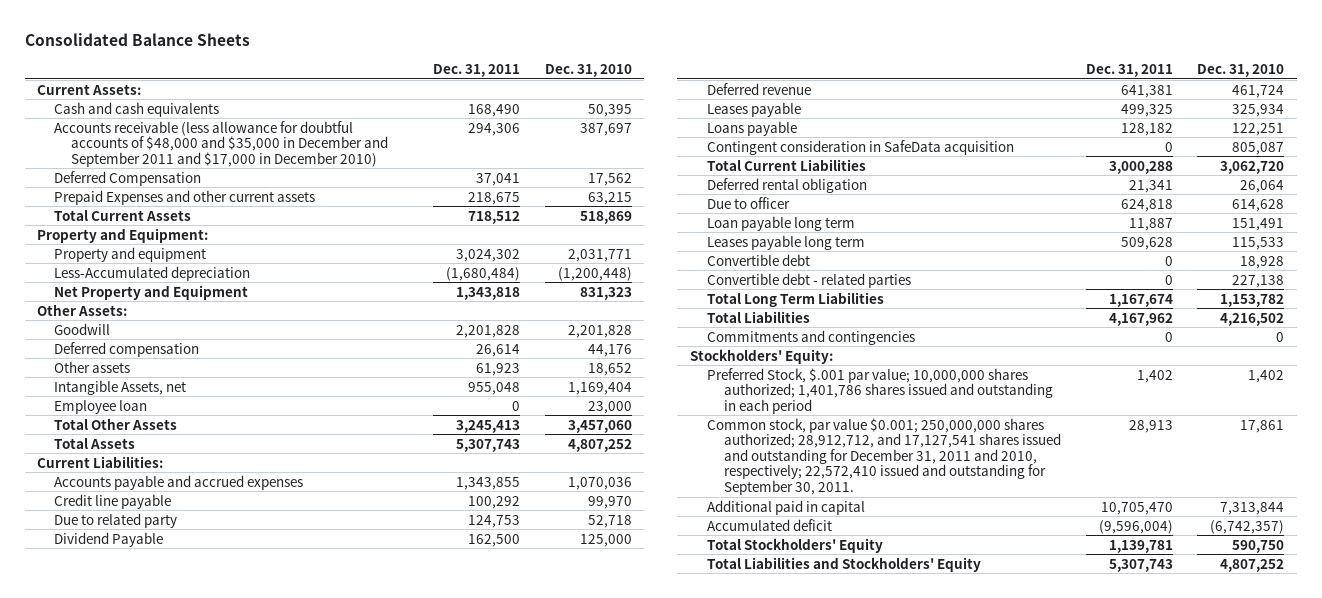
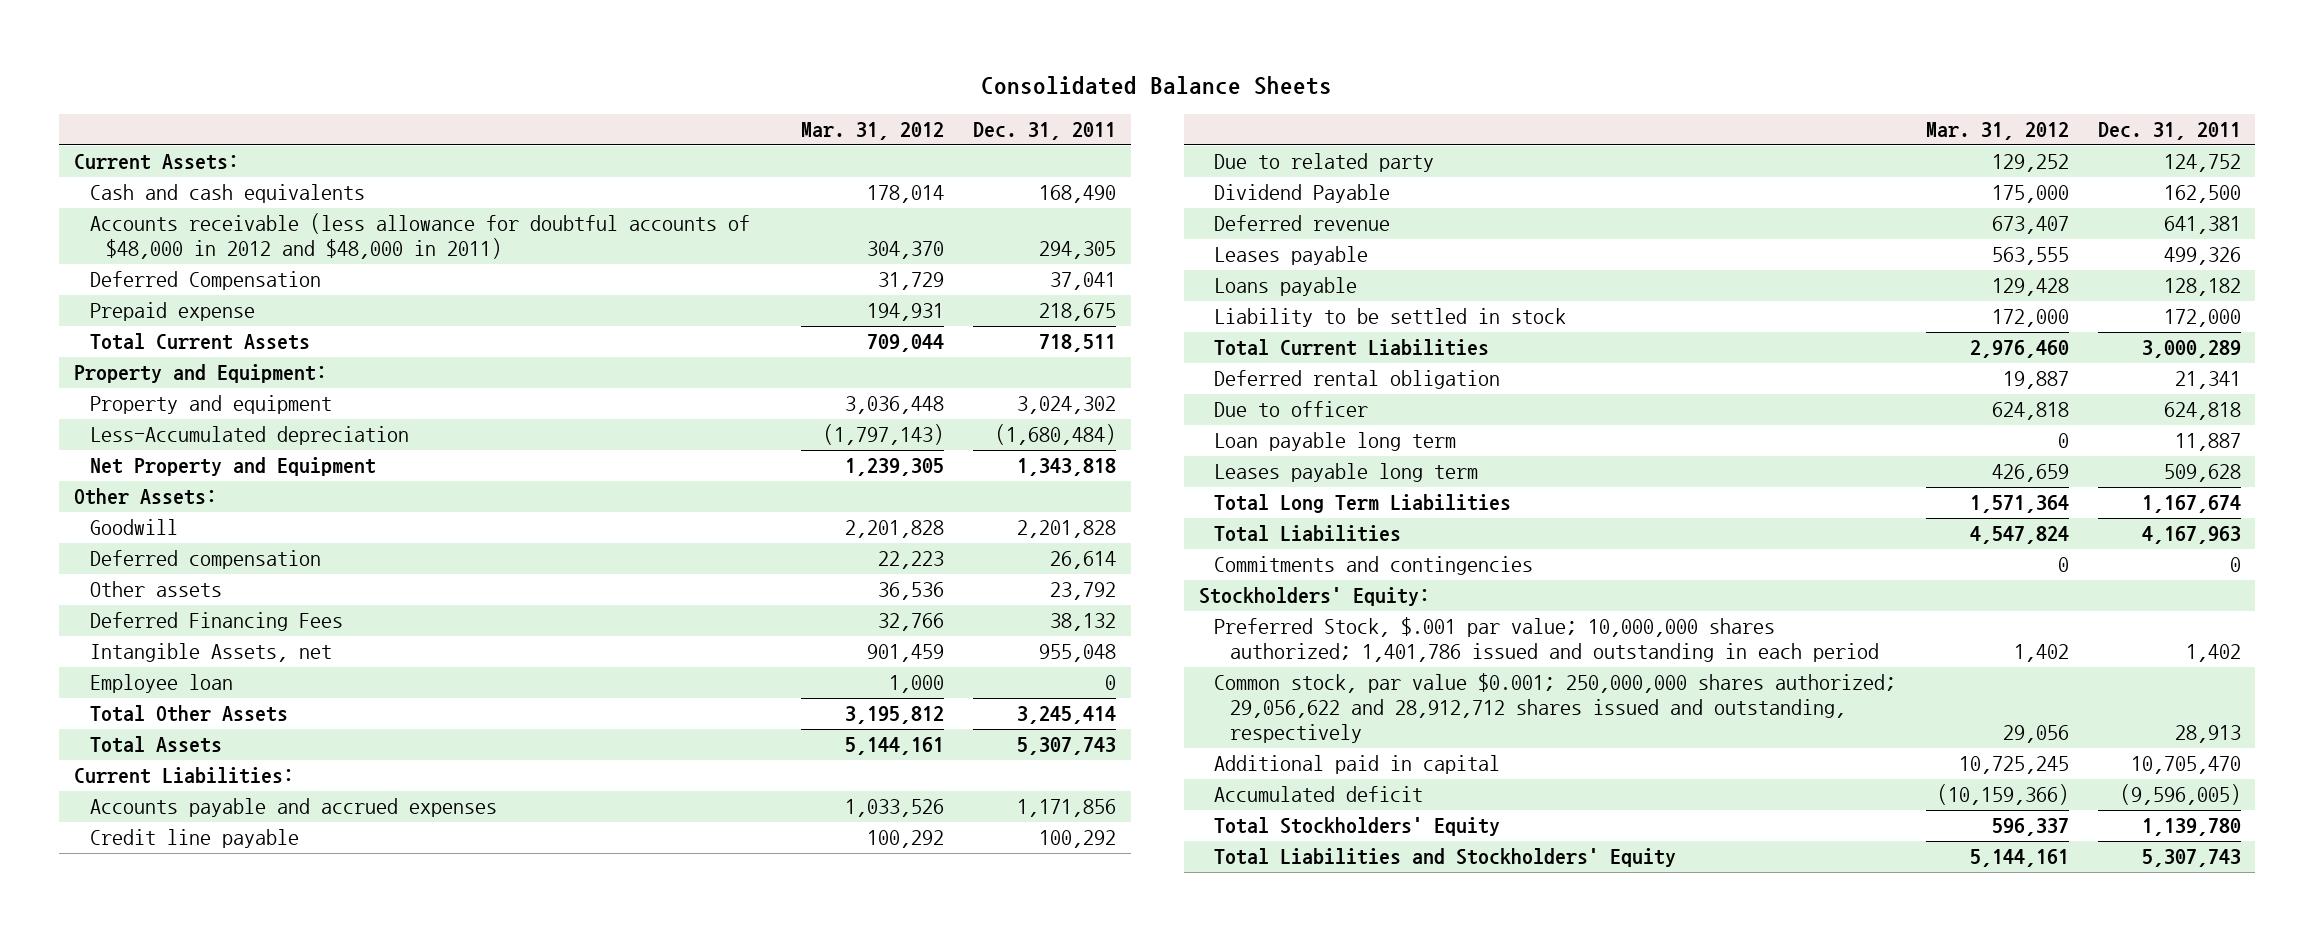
- | Dec. 31, 2011 | Dec. 31, 2010
+ | Mar. 31, 2012 | Dec. 31, 2011
- Accounts receivable (less allowance for doubtful accounts of $48,000 and $35,000 in December and September 2011 and $17,000 in December 2010) | 294,306 | 387,697
+ Accounts receivable (less allowance for doubtful accounts of $48,000 in 2012 and $48,000 in 2011) | 304,370 | 294,305
- Prepaid Expenses and other current assets | 218,675 | 63,215
- Total Current Assets | 718,512 | 518,869
+ Prepaid expense | 194,931 | 218,675
+ Total Current Assets | 709,044 | 718,511
- Other assets | 61,923 | 18,652
+ Other assets | 36,536 | 23,792
+ Deferred Financing Fees | 32,766 | 38,132
- Total Other Assets | 3,245,413 | 3,457,060
+ Total Other Assets | 3,195,812 | 3,245,414
- Accounts payable and accrued expenses | 1,343,855 | 1,070,036
+ Accounts payable and accrued expenses | 1,033,526 | 1,171,856
- Due to related party | 124,753 | 52,718
+ Due to related party | 129,252 | 124,752
- Leases payable | 499,325 | 325,934
+ Leases payable | 563,555 | 499,326
- Contingent consideration in SafeData acquisition | 0 | 805,087
- Total Current Liabilities | 3,000,288 | 3,062,720
+ Liability to be settled in stock | 172,000 | 172,000
+ Total Current Liabilities | 2,976,460 | 3,000,289
- Convertible debt | 0 | 18,928
- Convertible debt - related parties | 0 | 227,138
- Total Liabilities | 4,167,962 | 4,216,502
+ Total Liabilities | 4,547,824 | 4,167,963
- Preferred Stock, $.001 par value; 10,000,000 shares authorized; 1,401,786 shares issued and outstanding in each period | 1,402 | 1,402
- Common stock, par value $0.001; 250,000,000 shares authorized; 28,912,712, and 17,127,541 shares issued and outstanding for December 31, 2011 and 2010, respectively; 22,572,410 issued and outstanding for September 30, 2011. | 28,913 | 17,861
+ Preferred Stock, $.001 par value; 10,000,000 shares authorized; 1,401,786 issued and outstanding in each period | 1,402 | 1,402
+ Common stock, par value $0.001; 250,000,000 shares authorized; 29,056,622 and 28,912,712 shares issued and outstanding, respectively | 29,056 | 28,913
- Accumulated deficit | (9,596,004) | (6,742,357)
- Total Stockholders' Equity | 1,139,781 | 590,750
+ Accumulated deficit | (10,159,366) | (9,596,005)
+ Total Stockholders' Equity | 596,337 | 1,139,780

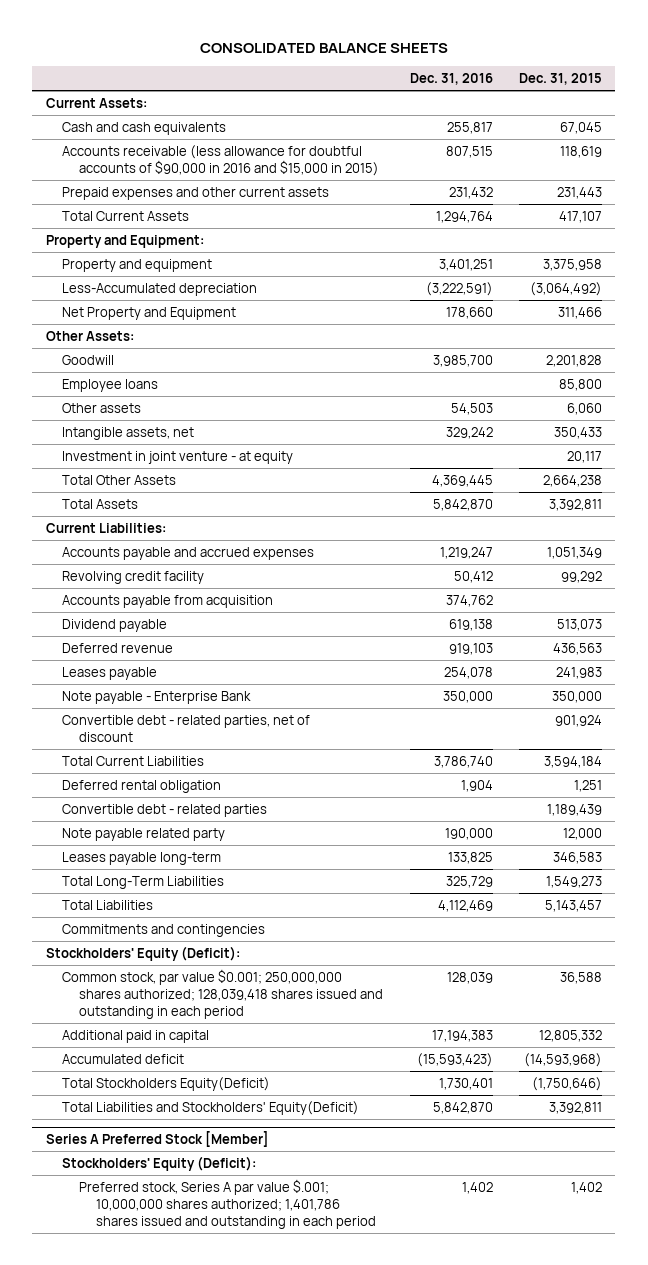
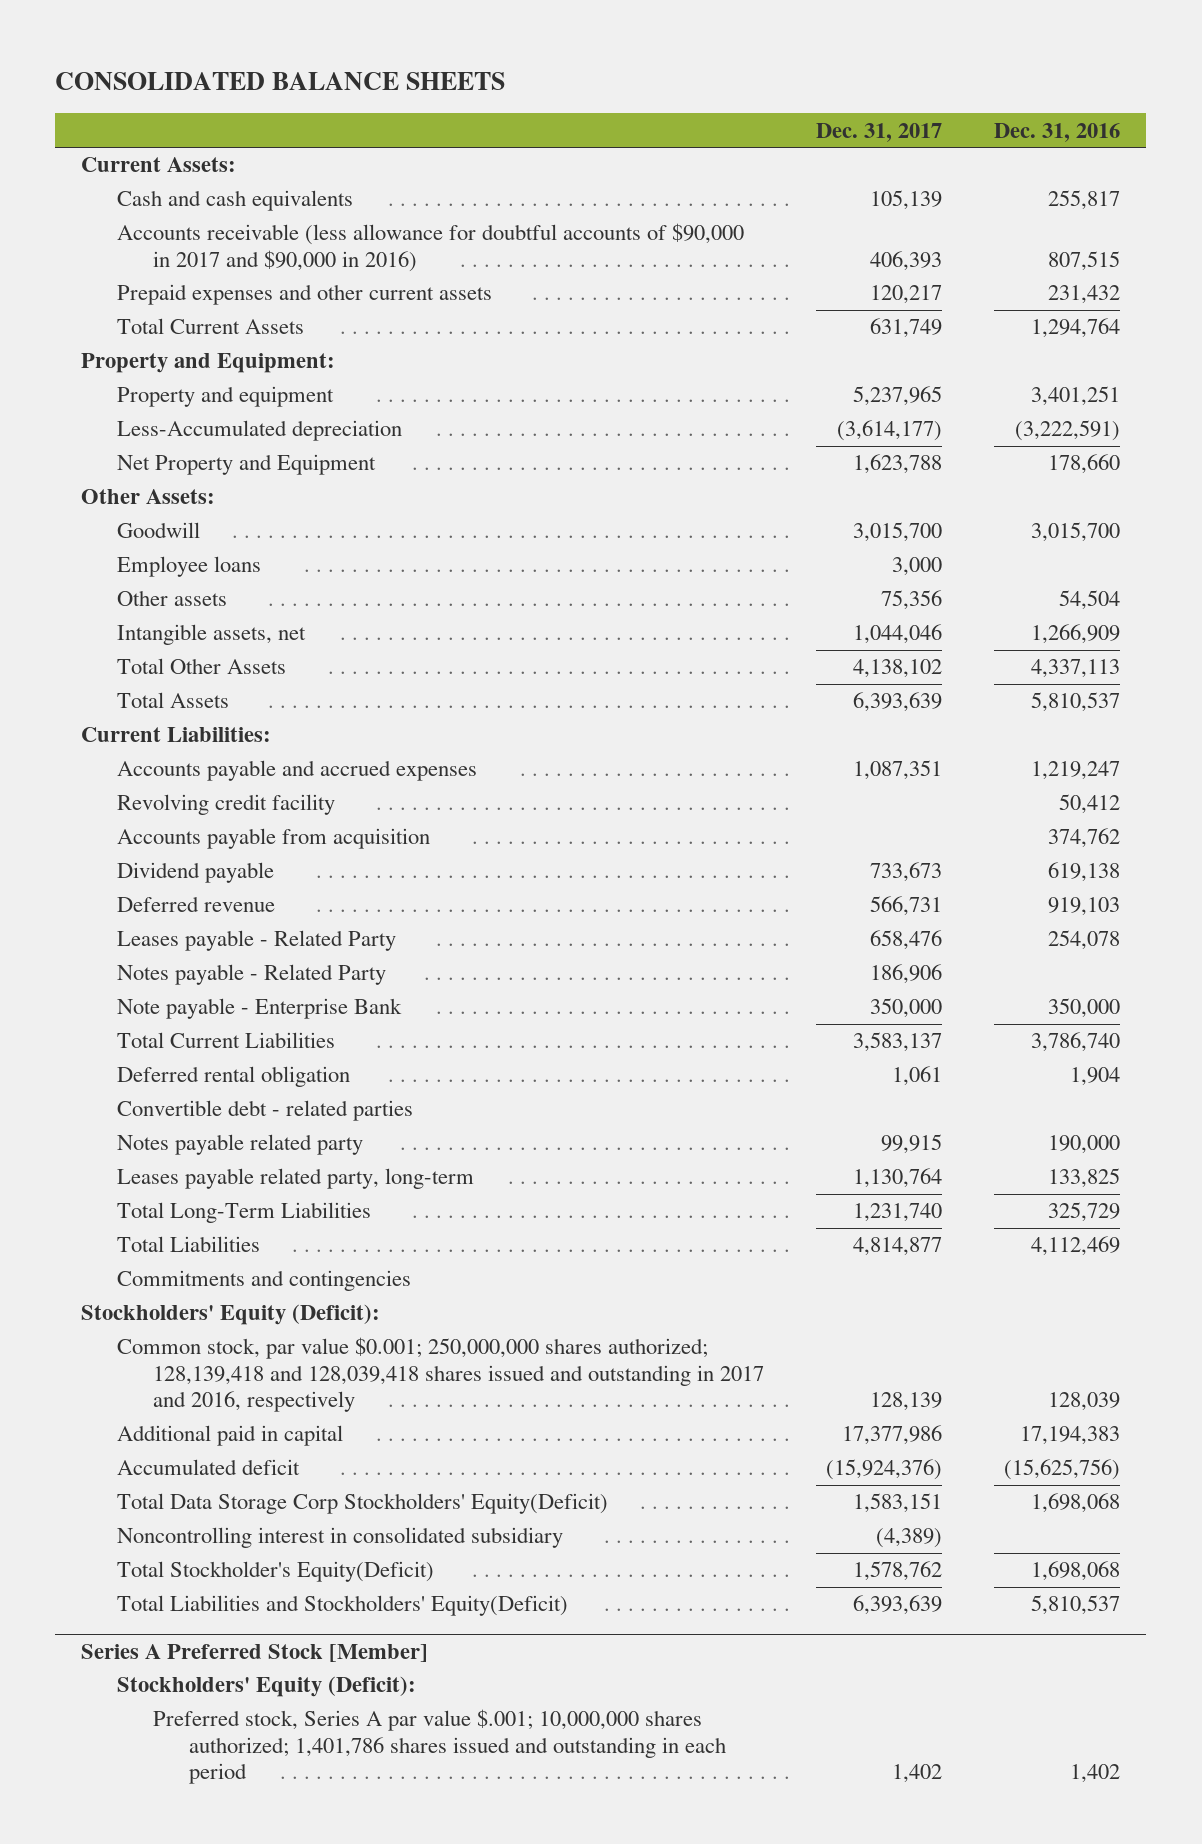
- | Dec. 31, 2016 | Dec. 31, 2015
+ | Dec. 31, 2017 | Dec. 31, 2016
- Accounts receivable (less allowance for doubtful accounts of $90,000 in 2016 and $15,000 in 2015) | 807,515 | 118,619
+ Accounts receivable (less allowance for doubtful accounts of $90,000 in 2017 and $90,000 in 2016) | 406,393 | 807,515
- Goodwill | 3,985,700 | 2,201,828
+ Goodwill | 3,015,700 | 3,015,700
- Other assets | 54,503 | 6,060
- Intangible assets, net | 329,242 | 350,433
- Investment in joint venture - at equity | | 20,117
- Total Other Assets | 4,369,445 | 2,664,238
- Total Assets | 5,842,870 | 3,392,811
+ Other assets | 75,356 | 54,504
+ Intangible assets, net | 1,044,046 | 1,266,909
+ Total Other Assets | 4,138,102 | 4,337,113
+ Total Assets | 6,393,639 | 5,810,537
- Leases payable | 254,078 | 241,983
+ Leases payable - Related Party | 658,476 | 254,078
+ Notes payable - Related Party | 186,906 |
- Convertible debt - related parties, net of discount | | 901,924
- Note payable related party | 190,000 | 12,000
- Leases payable long-term | 133,825 | 346,583
+ Notes payable related party | 99,915 | 190,000
+ Leases payable related party, long-term | 1,130,764 | 133,825
- Common stock, par value $0.001; 250,000,000 shares authorized; 128,039,418 shares issued and outstanding in each period | 128,039 | 36,588
+ Common stock, par value $0.001; 250,000,000 shares authorized; 128,139,418 and 128,039,418 shares issued and outstanding in 2017 and 2016, respectively | 128,139 | 128,039
- Accumulated deficit | (15,593,423) | (14,593,968)
- Total Stockholders Equity(Deficit) | 1,730,401 | (1,750,646)
- Total Liabilities and Stockholders' Equity(Deficit) | 5,842,870 | 3,392,811
+ Accumulated deficit | (15,924,376) | (15,625,756)
+ Total Data Storage Corp Stockholders' Equity(Deficit) | 1,583,151 | 1,698,068
+ Noncontrolling interest in consolidated subsidiary | (4,389) |
+ Total Stockholder's Equity(Deficit) | 1,578,762 | 1,698,068
+ Total Liabilities and Stockholders' Equity(Deficit) | 6,393,639 | 5,810,537

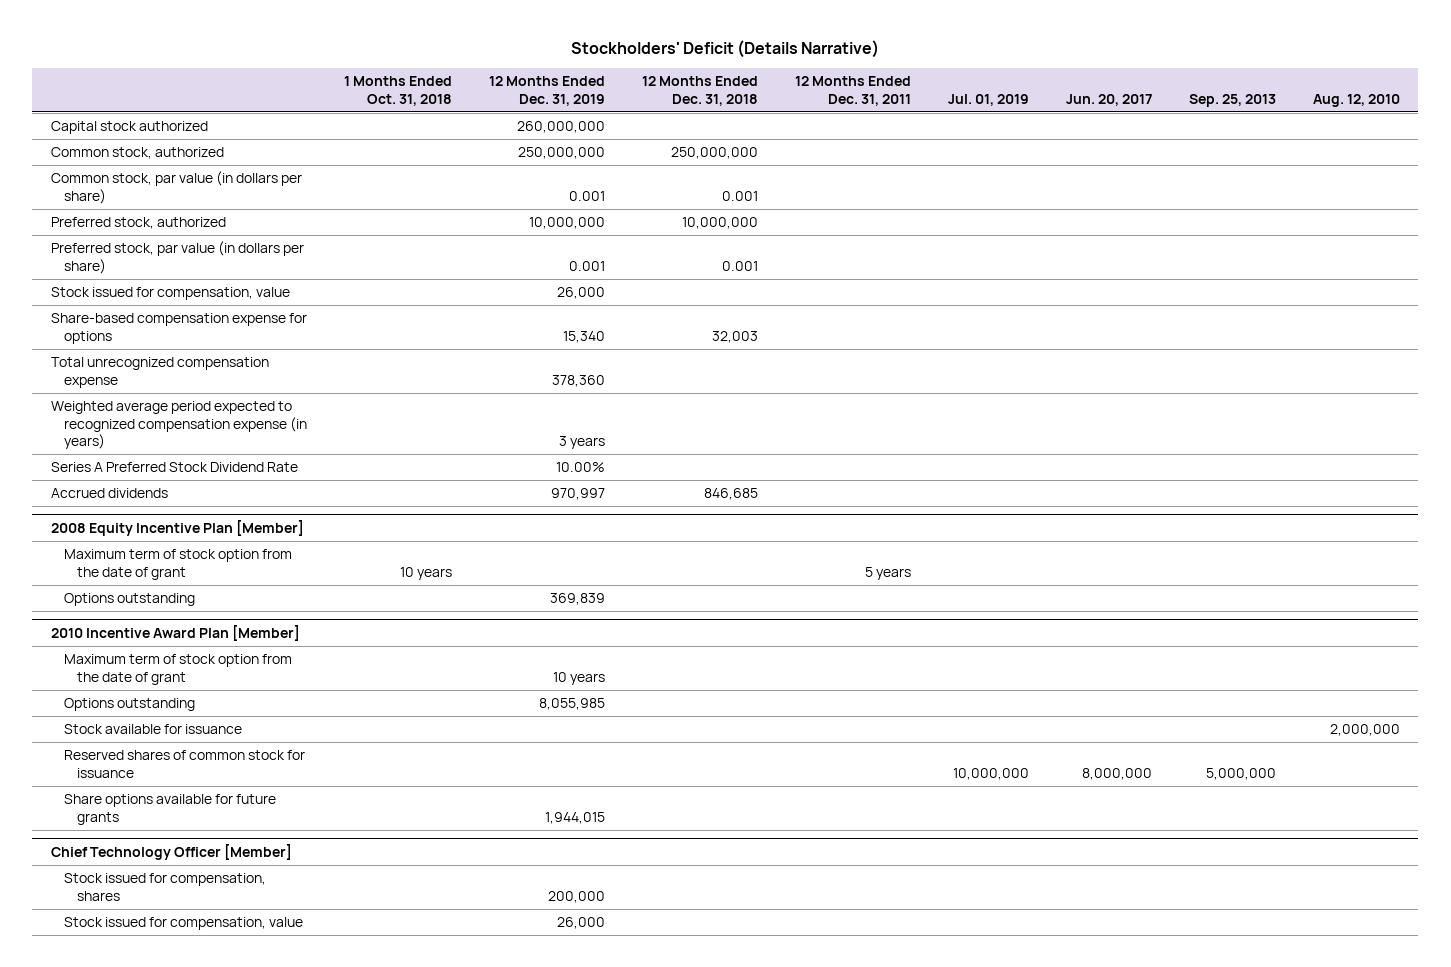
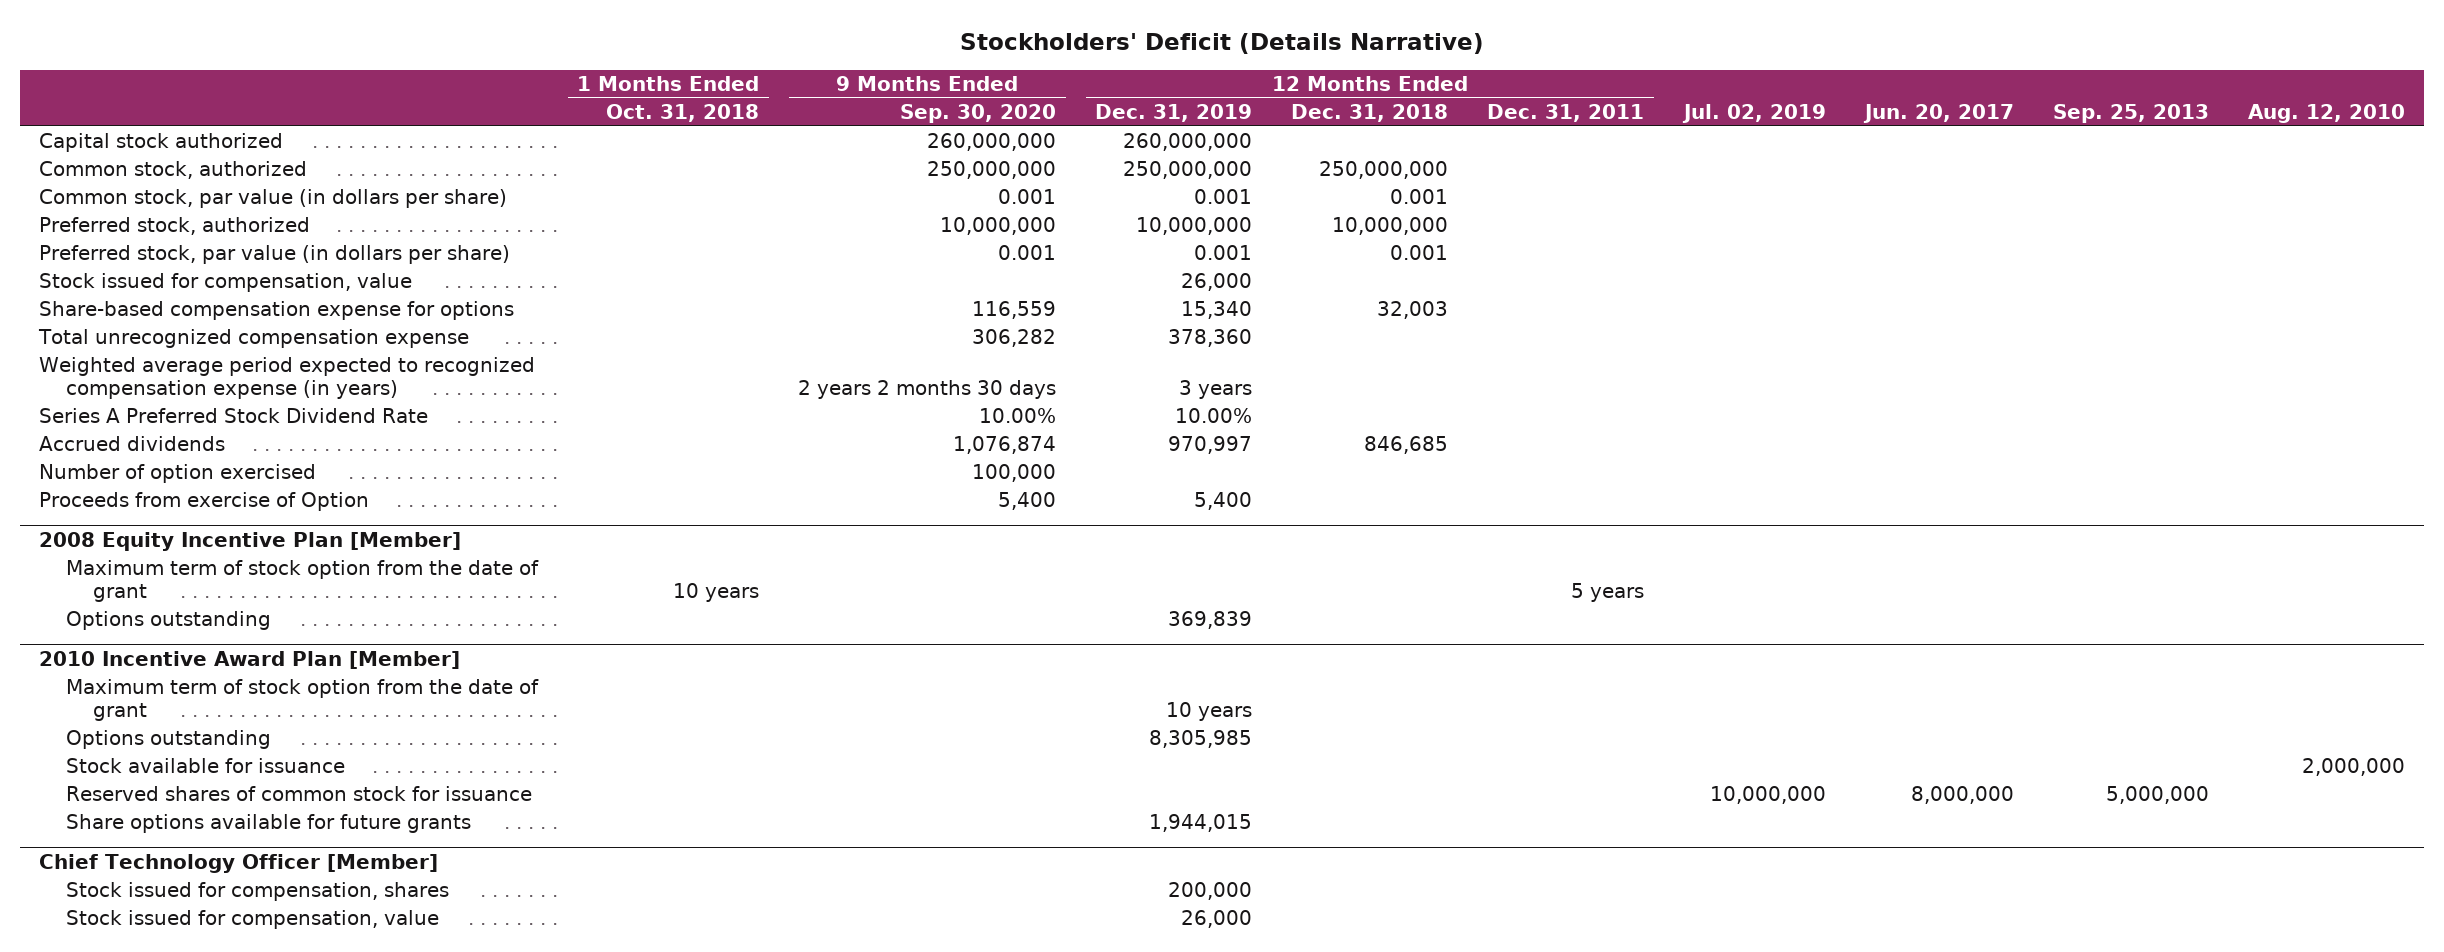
- | 1 Months Ended Oct. 31, 2018 | 12 Months Ended Dec. 31, 2019 | 12 Months Ended Dec. 31, 2018 | 12 Months Ended Dec. 31, 2011 | Jul. 01, 2019 | Jun. 20, 2017 | Sep. 25, 2013 | Aug. 12, 2010
+ | 1 Months Ended Oct. 31, 2018 | 9 Months Ended Sep. 30, 2020 | 12 Months Ended Dec. 31, 2019 | 12 Months Ended Dec. 31, 2018 | 12 Months Ended Dec. 31, 2011 | Jul. 02, 2019 | Jun. 20, 2017 | Sep. 25, 2013 | Aug. 12, 2010
+ Number of option exercised | | 100,000 | | | | | | |
+ Proceeds from exercise of Option | | 5,400 | 5,400 | | | | | |
@ 2010 Incentive Award Plan [Member]
- Options outstanding | | 8,055,985 | | | | | |
+ Options outstanding | | | 8,305,985 | | | | | |

